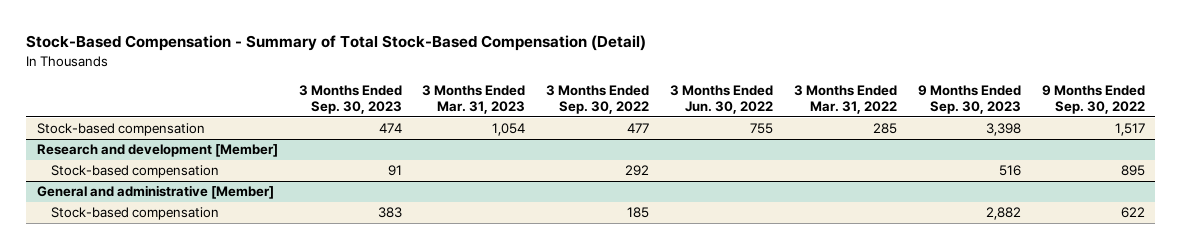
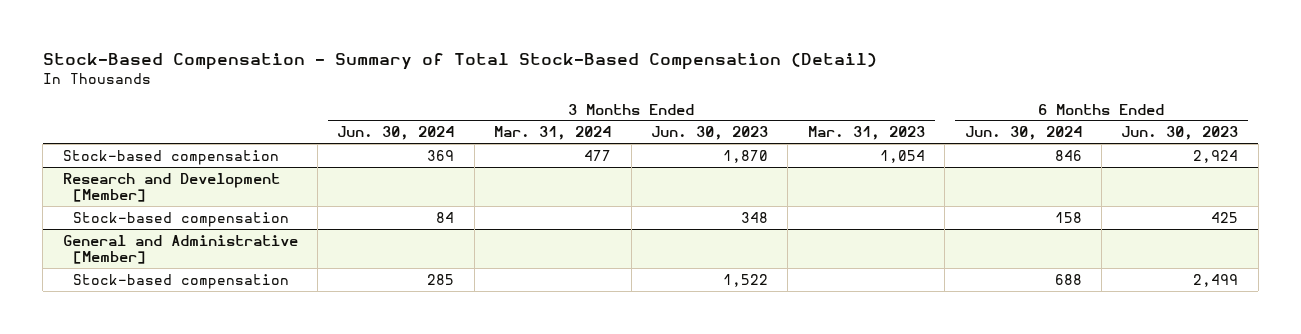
- | 3 Months Ended Sep. 30, 2023 | 3 Months Ended Mar. 31, 2023 | 3 Months Ended Sep. 30, 2022 | 3 Months Ended Jun. 30, 2022 | 3 Months Ended Mar. 31, 2022 | 9 Months Ended Sep. 30, 2023 | 9 Months Ended Sep. 30, 2022
+ | 3 Months Ended Jun. 30, 2024 | 3 Months Ended Mar. 31, 2024 | 3 Months Ended Jun. 30, 2023 | 3 Months Ended Mar. 31, 2023 | 6 Months Ended Jun. 30, 2024 | 6 Months Ended Jun. 30, 2023
- Research and development [Member]
+ Research and Development [Member]
- General and administrative [Member]
+ General and Administrative [Member]

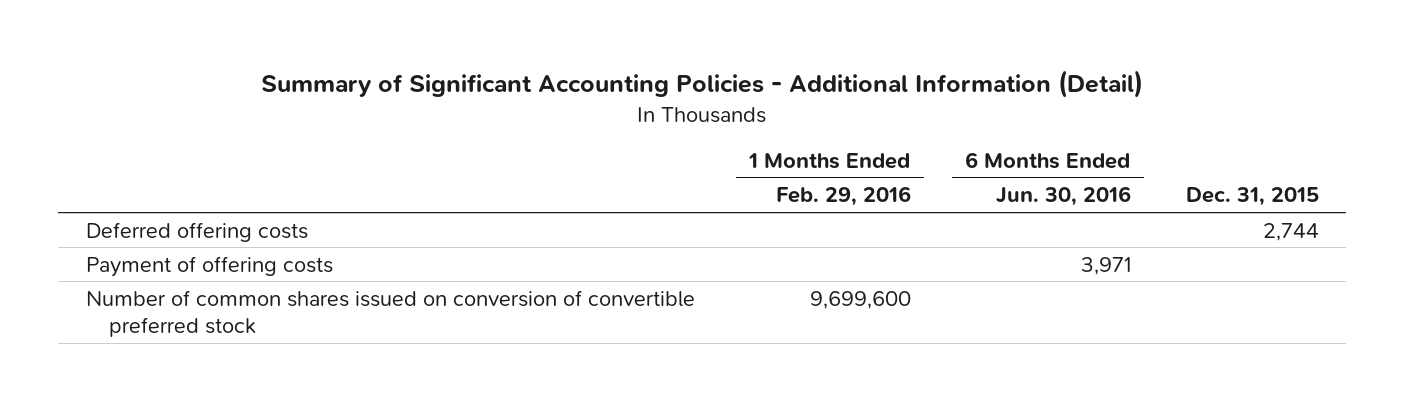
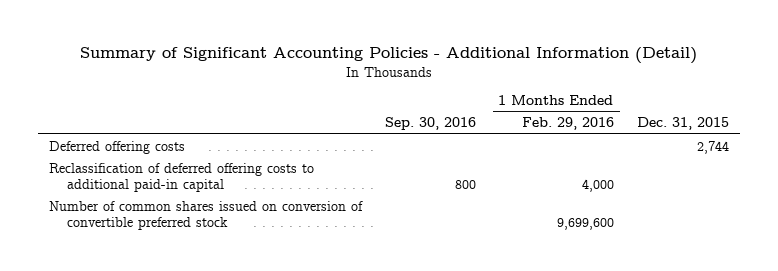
- | 1 Months Ended Feb. 29, 2016 | 6 Months Ended Jun. 30, 2016 | Dec. 31, 2015
+ | Sep. 30, 2016 | 1 Months Ended Feb. 29, 2016 | Dec. 31, 2015
- Payment of offering costs | | 3,971 |
+ Reclassification of deferred offering costs to additional paid-in capital | 800 | 4,000 |

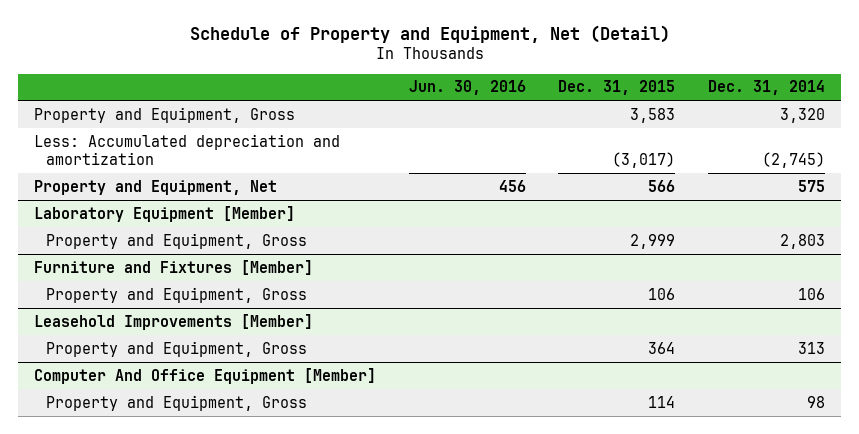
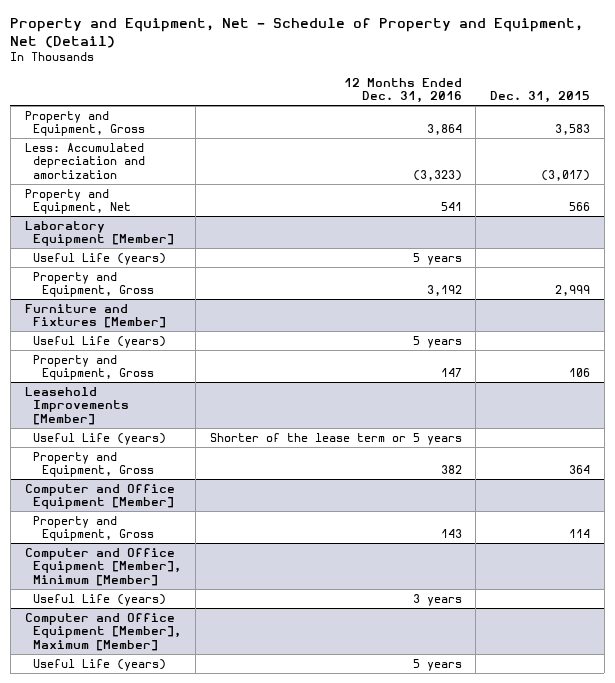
- Schedule of Property and Equipment, Net (Detail)
+ Property and Equipment, Net - Schedule of Property and Equipment, Net (Detail)
- | Jun. 30, 2016 | Dec. 31, 2015 | Dec. 31, 2014
+ | 12 Months Ended Dec. 31, 2016 | Dec. 31, 2015
@ Laboratory Equipment [Member]
+ Useful Life (years) | 5 years |
@ Furniture and Fixtures [Member]
+ Useful Life (years) | 5 years |
@ Leasehold Improvements [Member]
+ Useful Life (years) | Shorter of the lease term or 5 years |
- Computer And Office Equipment [Member]
+ Computer and Office Equipment [Member]
+ Computer and Office Equipment [Member], Minimum [Member]
+ Useful Life (years) | 3 years |
+ Computer and Office Equipment [Member], Maximum [Member]
+ Useful Life (years) | 5 years |

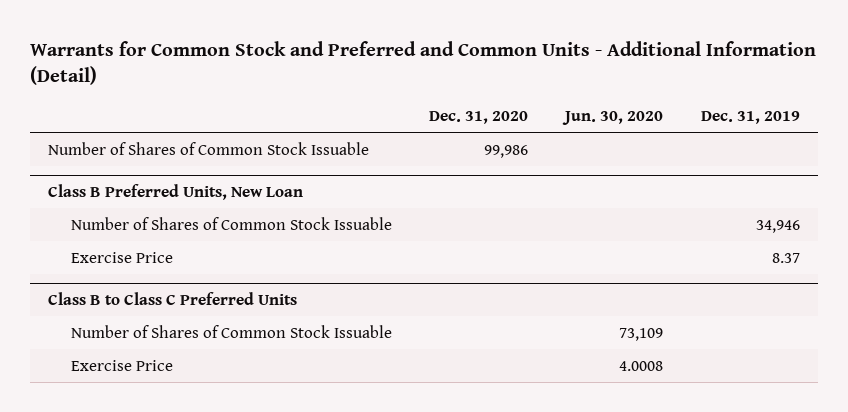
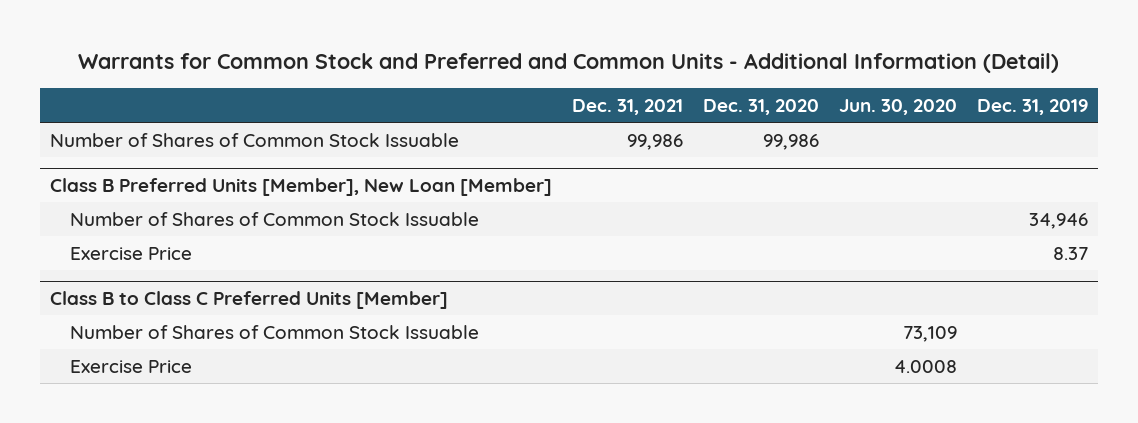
- | Dec. 31, 2020 | Jun. 30, 2020 | Dec. 31, 2019
+ | Dec. 31, 2021 | Dec. 31, 2020 | Jun. 30, 2020 | Dec. 31, 2019
- Class B Preferred Units, New Loan
+ Class B Preferred Units [Member], New Loan [Member]
- Class B to Class C Preferred Units
+ Class B to Class C Preferred Units [Member]

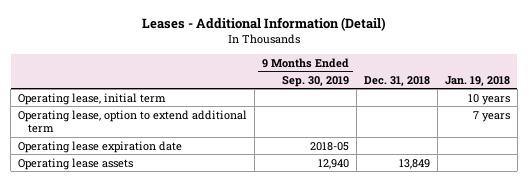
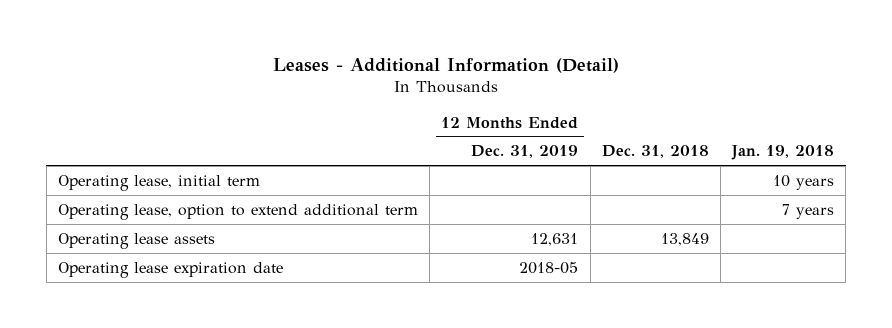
- | 9 Months Ended Sep. 30, 2019 | Dec. 31, 2018 | Jan. 19, 2018
+ | 12 Months Ended Dec. 31, 2019 | Dec. 31, 2018 | Jan. 19, 2018
moved down: Operating lease expiration date | 2018-05 | |

